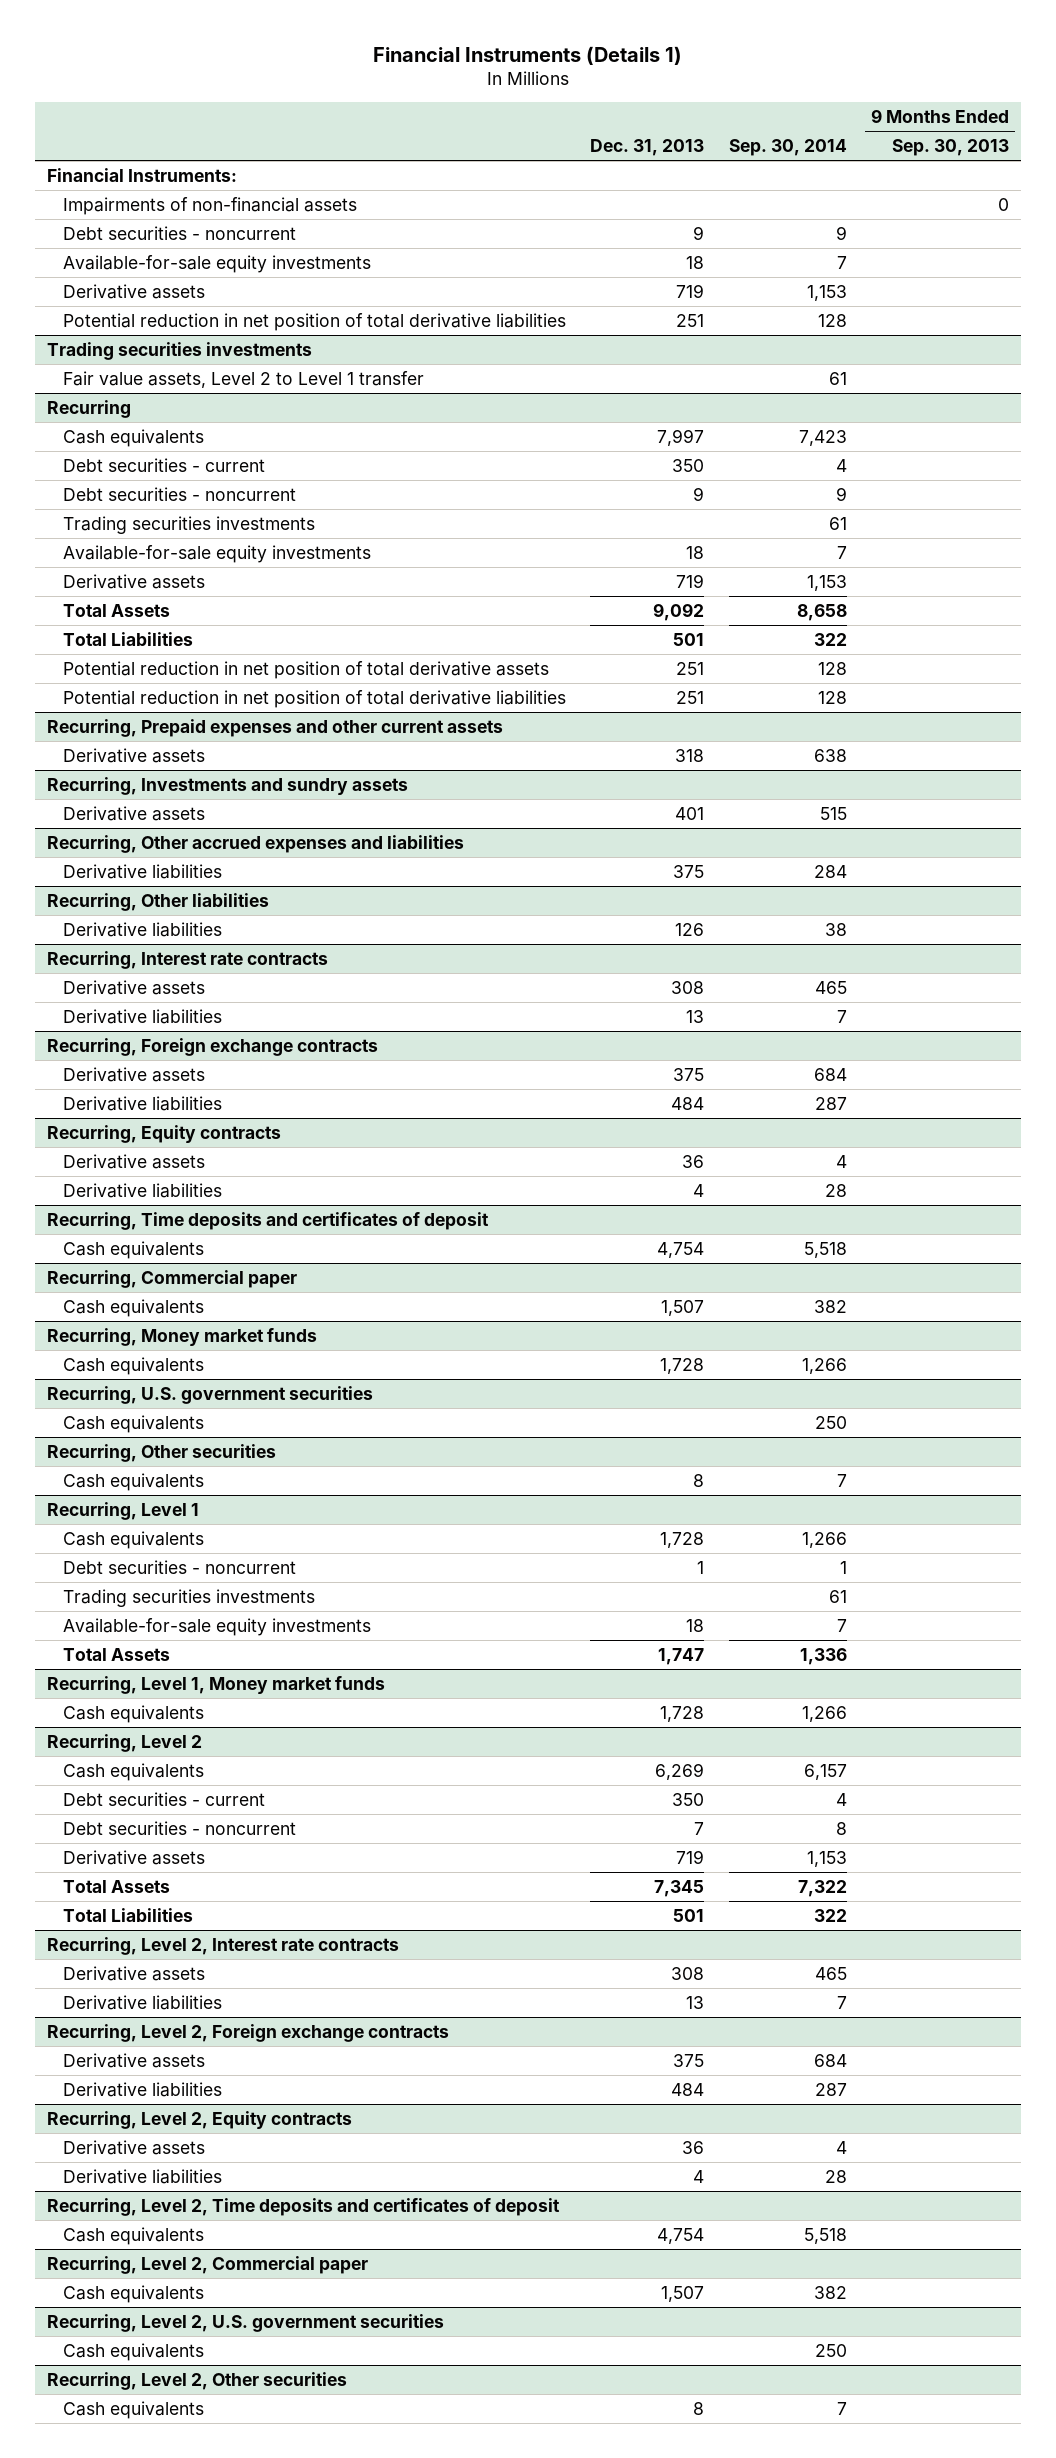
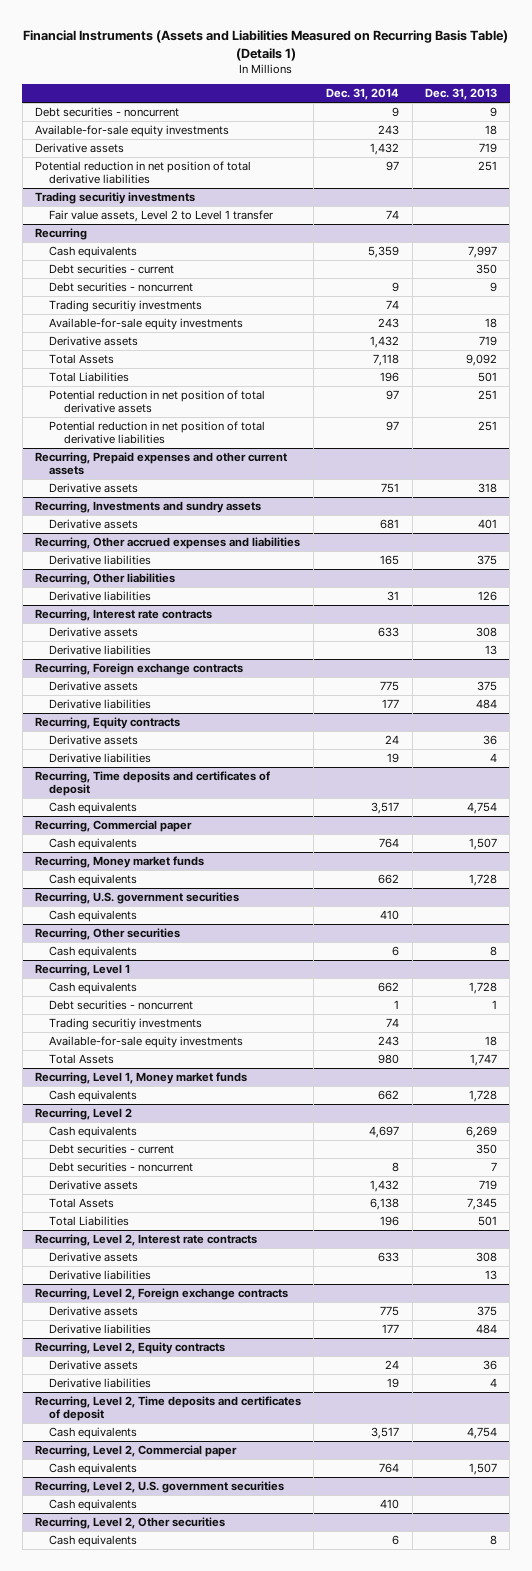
- Financial Instruments (Details 1)
+ Financial Instruments (Assets and Liabilities Measured on Recurring Basis Table) (Details 1)
- | Dec. 31, 2013 | Sep. 30, 2014 | 9 Months Ended Sep. 30, 2013
+ | Dec. 31, 2014 | Dec. 31, 2013
- Financial Instruments:
- Impairments of non-financial assets | | | 0
- Trading securities investments
+ Trading securitiy investments
@ Recurring
- Trading securities investments | | 61 |
+ Trading securitiy investments | 74 |
@ Recurring, Level 1
- Trading securities investments | | 61 |
+ Trading securitiy investments | 74 |

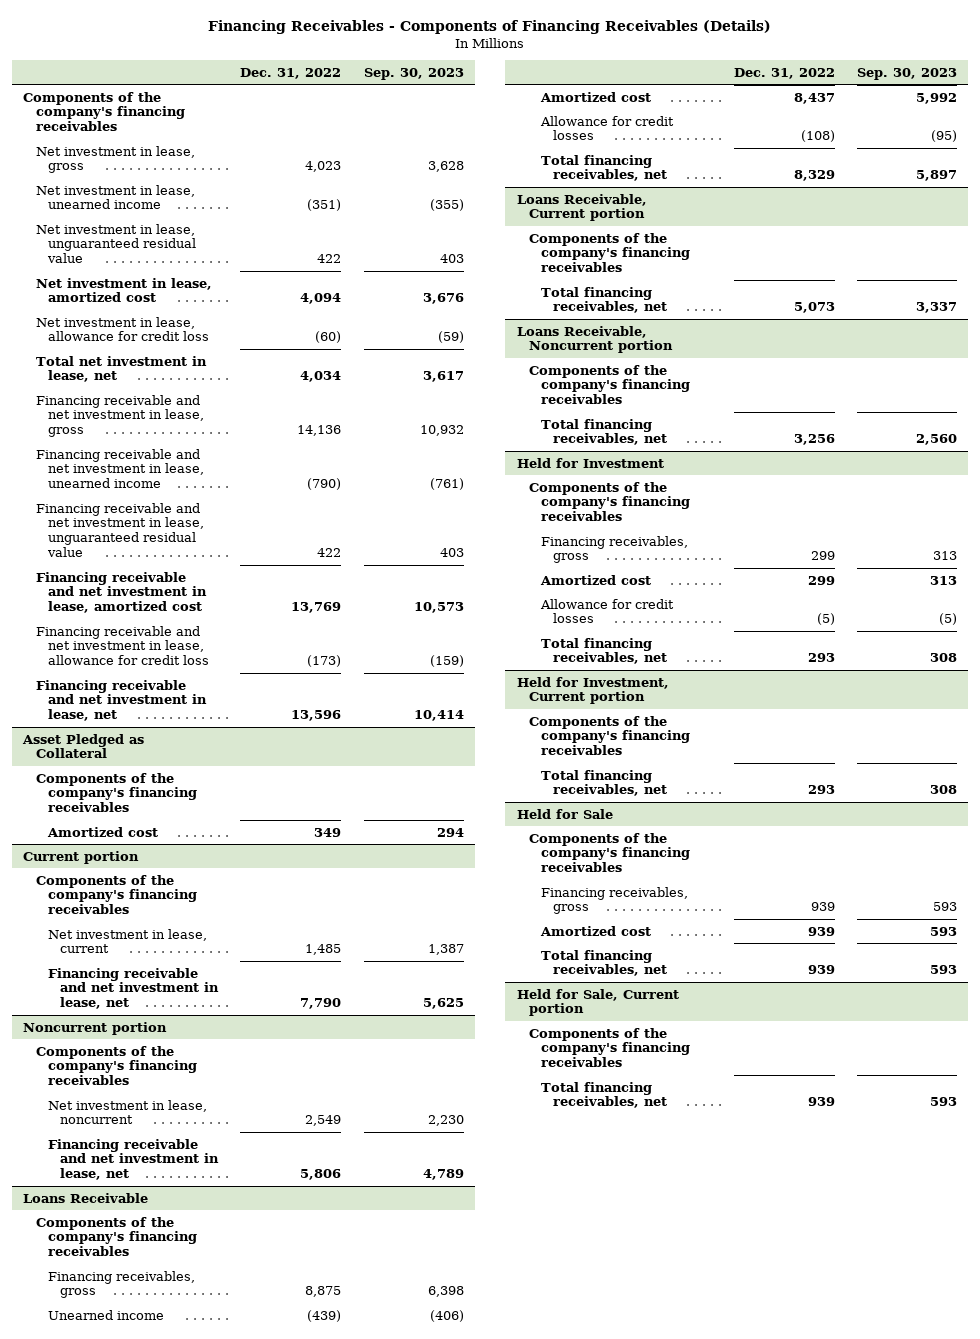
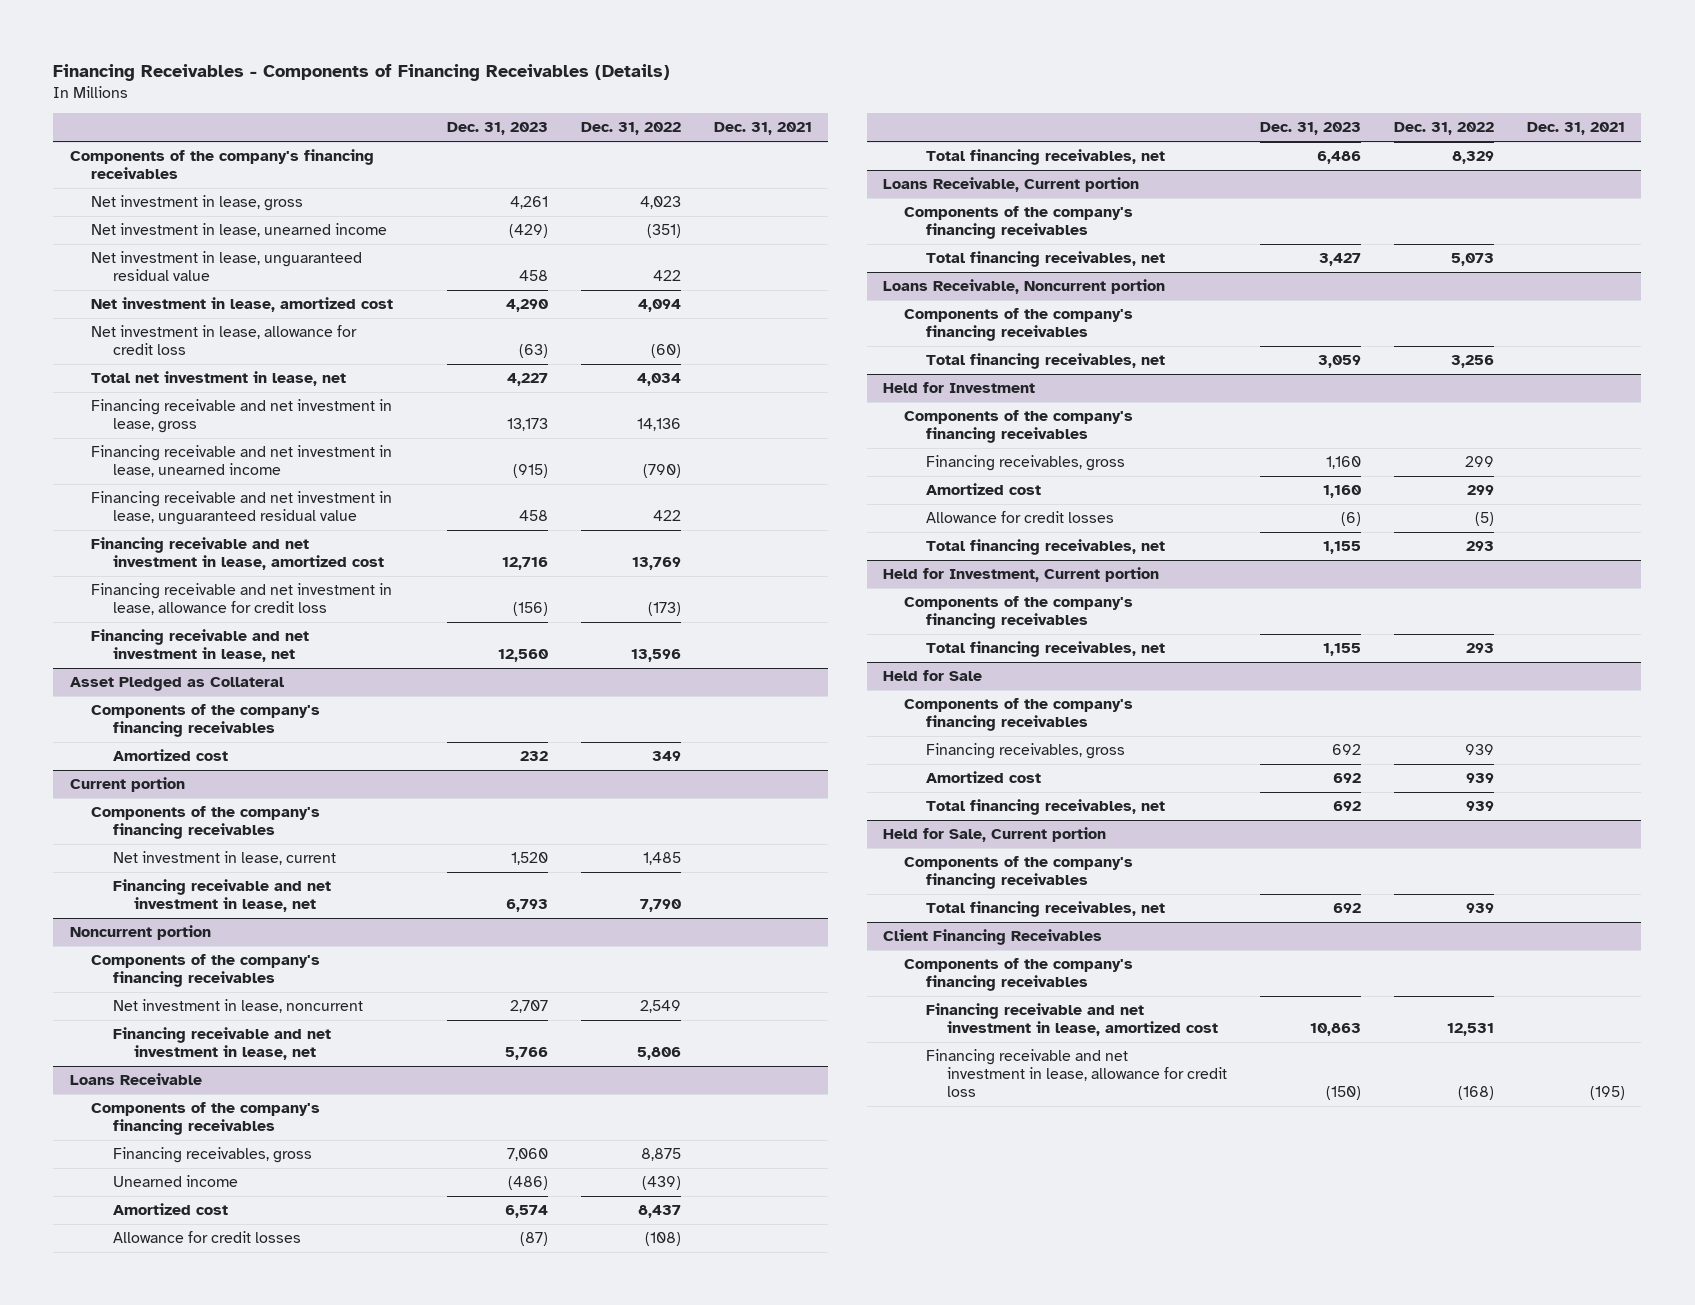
- | Dec. 31, 2022 | Sep. 30, 2023
+ | Dec. 31, 2023 | Dec. 31, 2022 | Dec. 31, 2021
+ Client Financing Receivables
+ Components of the company's financing receivables
+ Financing receivable and net investment in lease, amortized cost | 10,863 | 12,531 |
+ Financing receivable and net investment in lease, allowance for credit loss | (150) | (168) | (195)

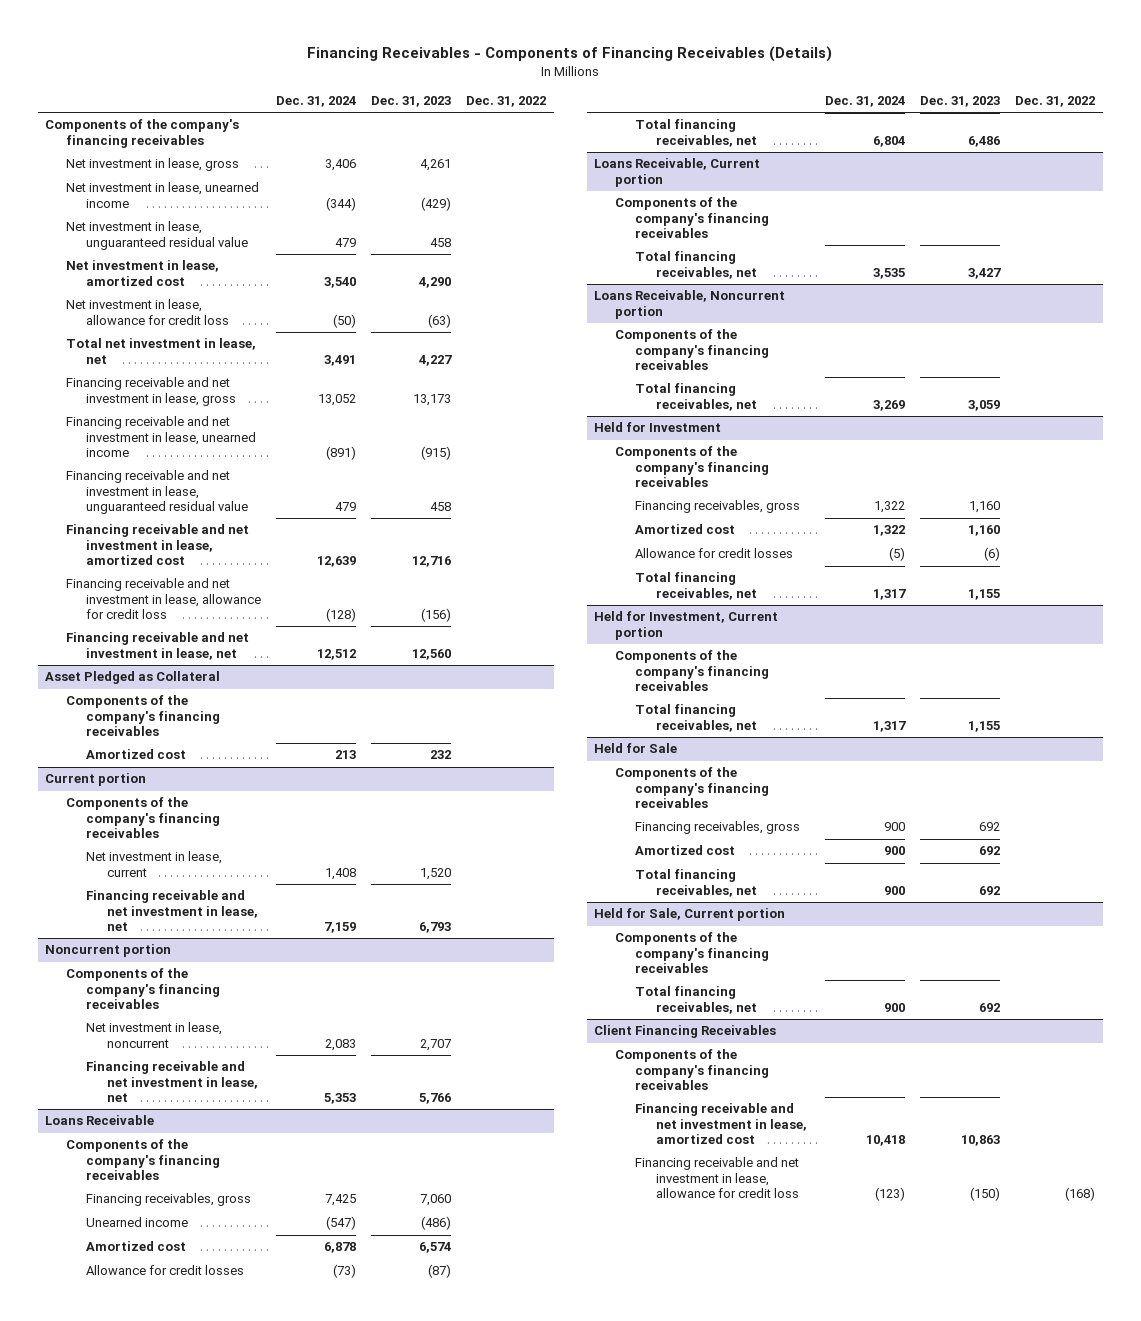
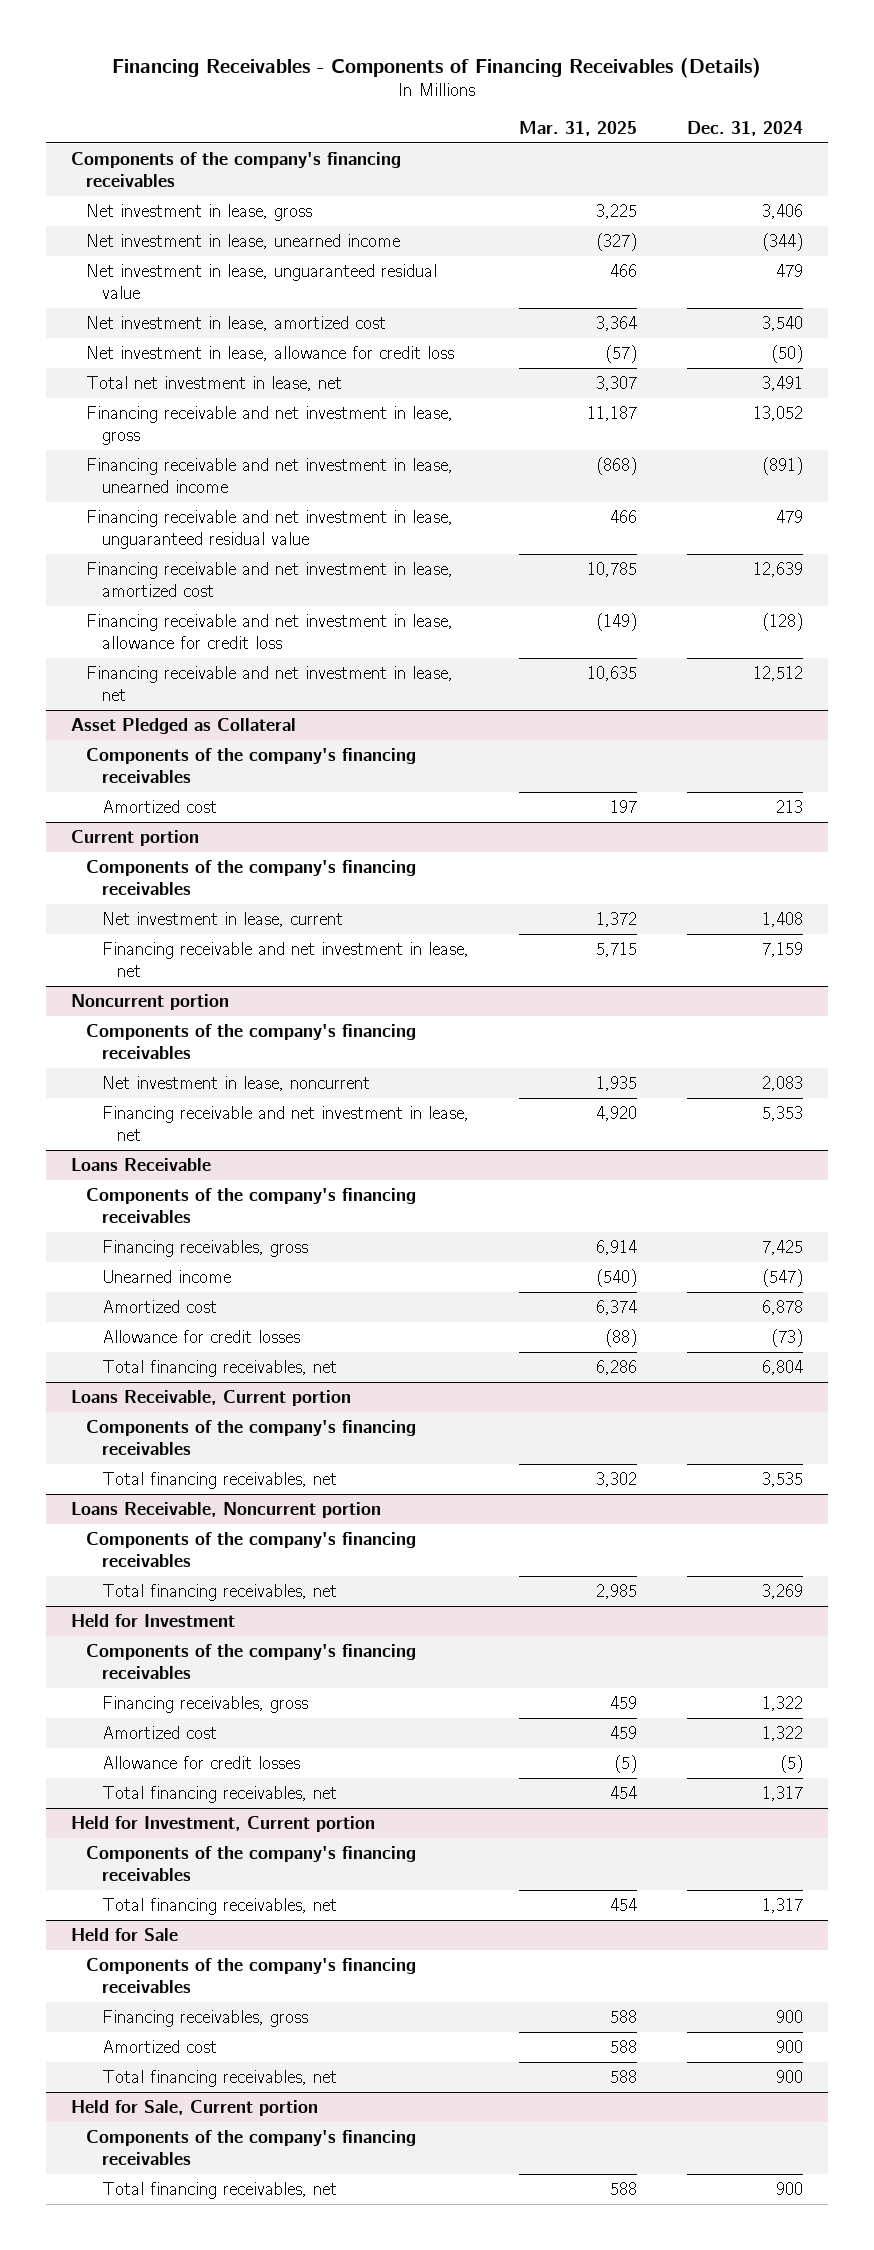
- | Dec. 31, 2024 | Dec. 31, 2023 | Dec. 31, 2022
+ | Mar. 31, 2025 | Dec. 31, 2024
- Client Financing Receivables
- Components of the company's financing receivables
- Financing receivable and net investment in lease, amortized cost | 10,418 | 10,863 |
- Financing receivable and net investment in lease, allowance for credit loss | (123) | (150) | (168)

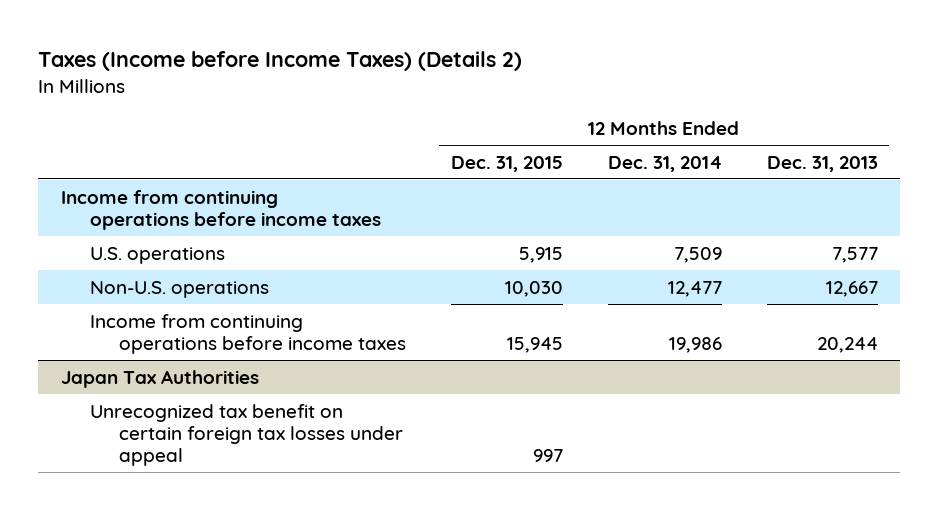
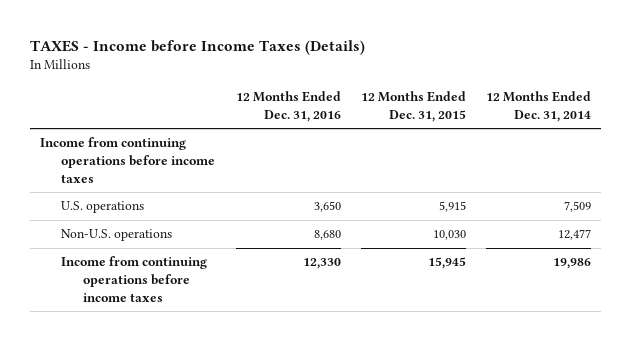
- Taxes (Income before Income Taxes) (Details 2)
+ TAXES - Income before Income Taxes (Details)
- | 12 Months Ended Dec. 31, 2015 | 12 Months Ended Dec. 31, 2014 | 12 Months Ended Dec. 31, 2013
+ | 12 Months Ended Dec. 31, 2016 | 12 Months Ended Dec. 31, 2015 | 12 Months Ended Dec. 31, 2014
- Japan Tax Authorities
- Unrecognized tax benefit on certain foreign tax losses under appeal | 997 | |

